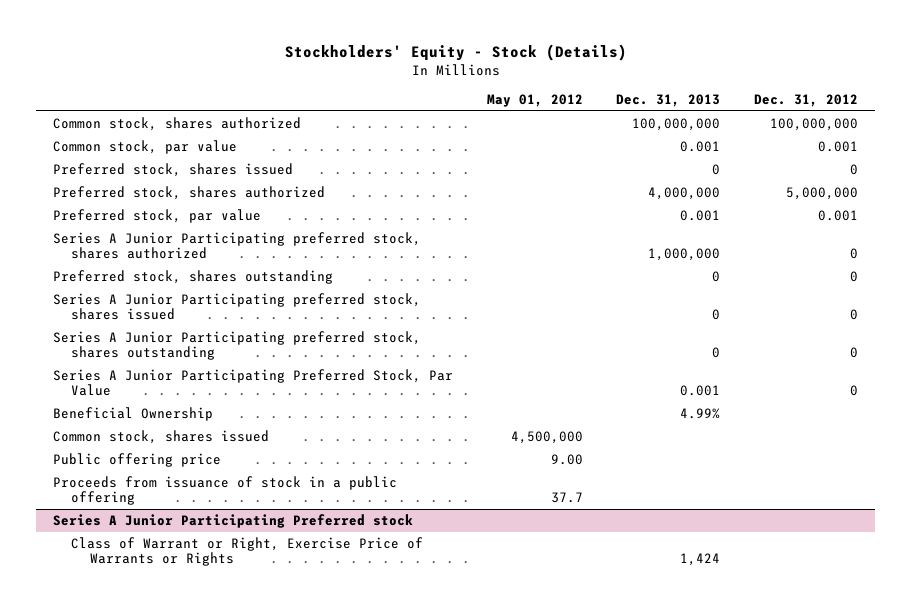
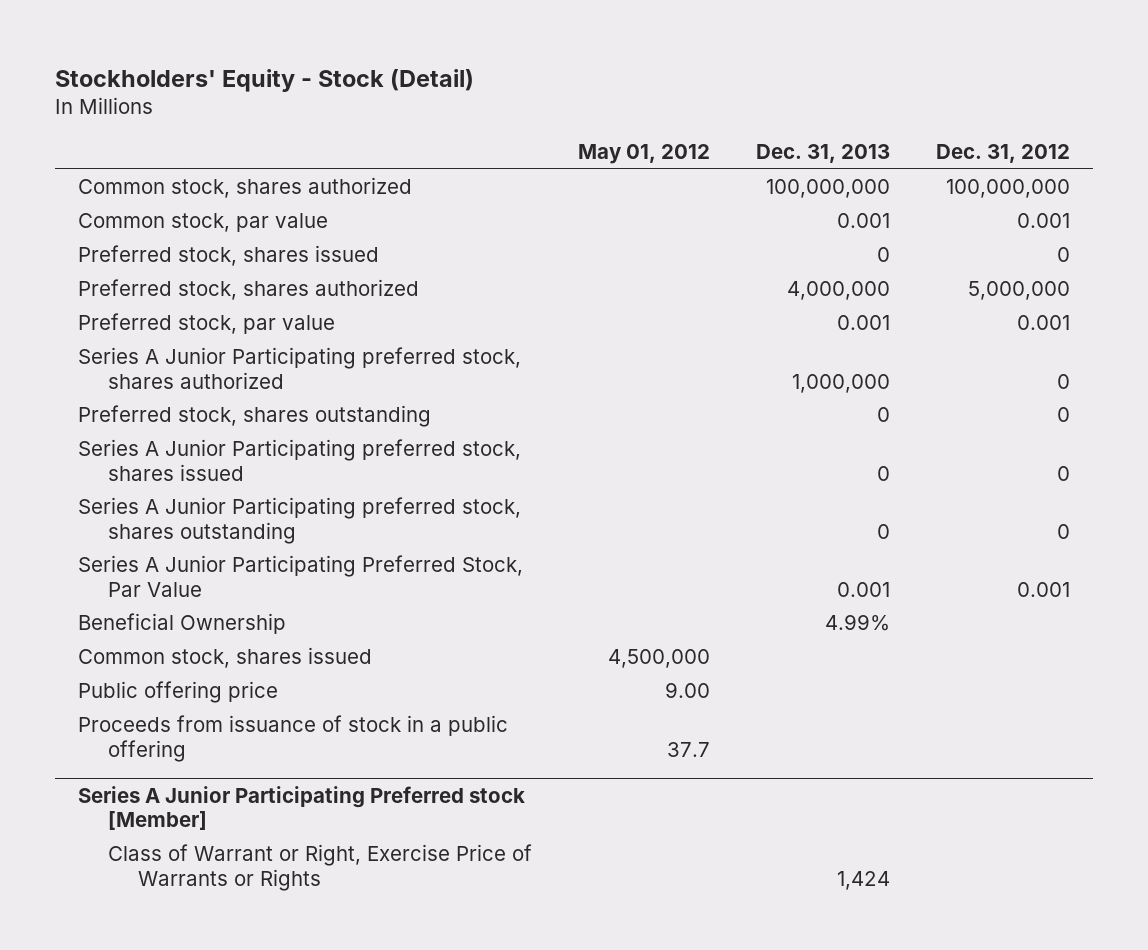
- Stockholders' Equity - Stock (Details)
+ Stockholders' Equity - Stock (Detail)
- Series A Junior Participating Preferred Stock, Par Value | | 0.001 | 0
+ Series A Junior Participating Preferred Stock, Par Value | | 0.001 | 0.001
- Series A Junior Participating Preferred stock
+ Series A Junior Participating Preferred stock [Member]

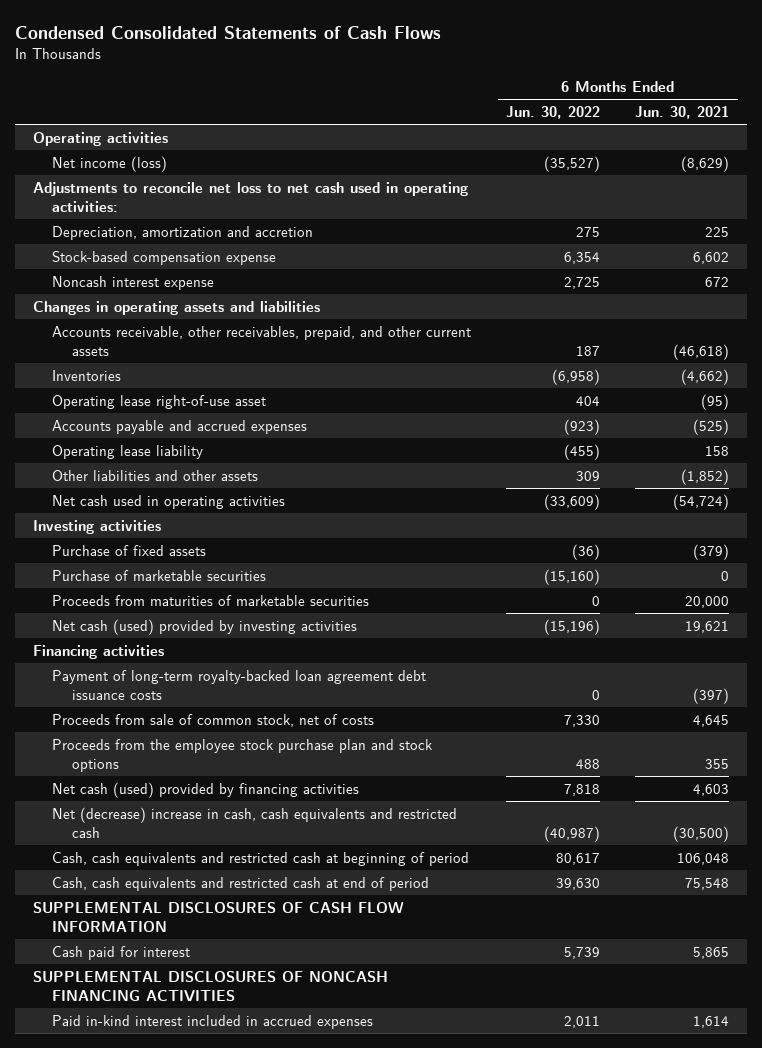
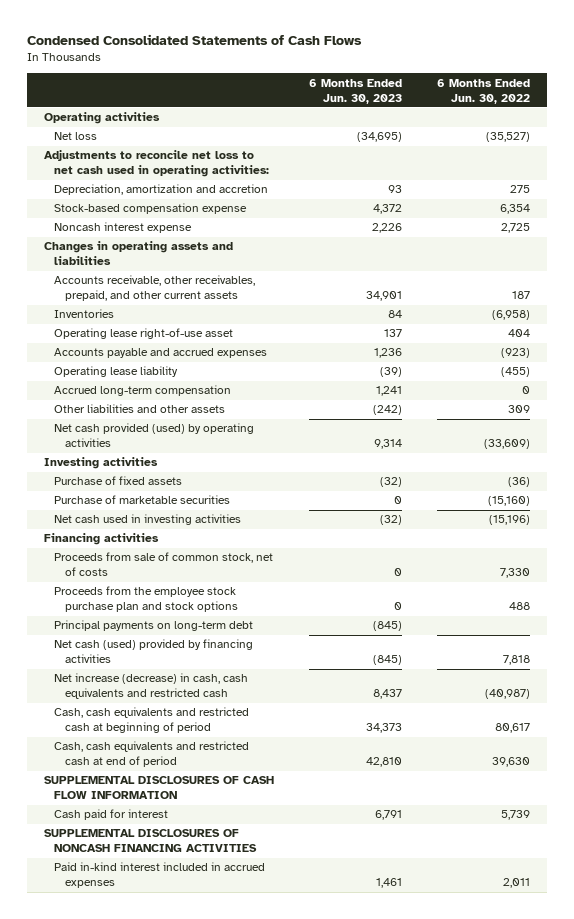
- | 6 Months Ended Jun. 30, 2022 | 6 Months Ended Jun. 30, 2021
+ | 6 Months Ended Jun. 30, 2023 | 6 Months Ended Jun. 30, 2022
- Net income (loss) | (35,527) | (8,629)
+ Net loss | (34,695) | (35,527)
+ Accrued long-term compensation | 1,241 | 0
- Net cash used in operating activities | (33,609) | (54,724)
+ Net cash provided (used) by operating activities | 9,314 | (33,609)
- Proceeds from maturities of marketable securities | 0 | 20,000
- Net cash (used) provided by investing activities | (15,196) | 19,621
+ Net cash used in investing activities | (32) | (15,196)
- Payment of long-term royalty-backed loan agreement debt issuance costs | 0 | (397)
+ Principal payments on long-term debt | (845) |
- Net (decrease) increase in cash, cash equivalents and restricted cash | (40,987) | (30,500)
+ Net increase (decrease) in cash, cash equivalents and restricted cash | 8,437 | (40,987)

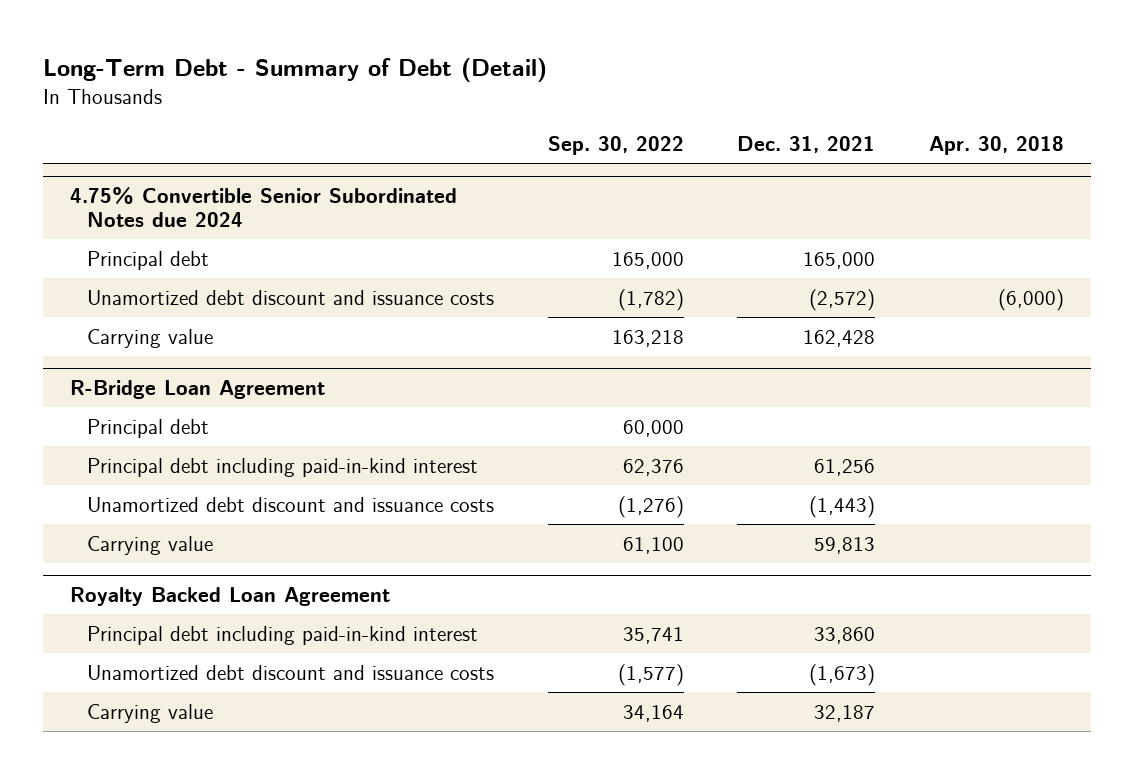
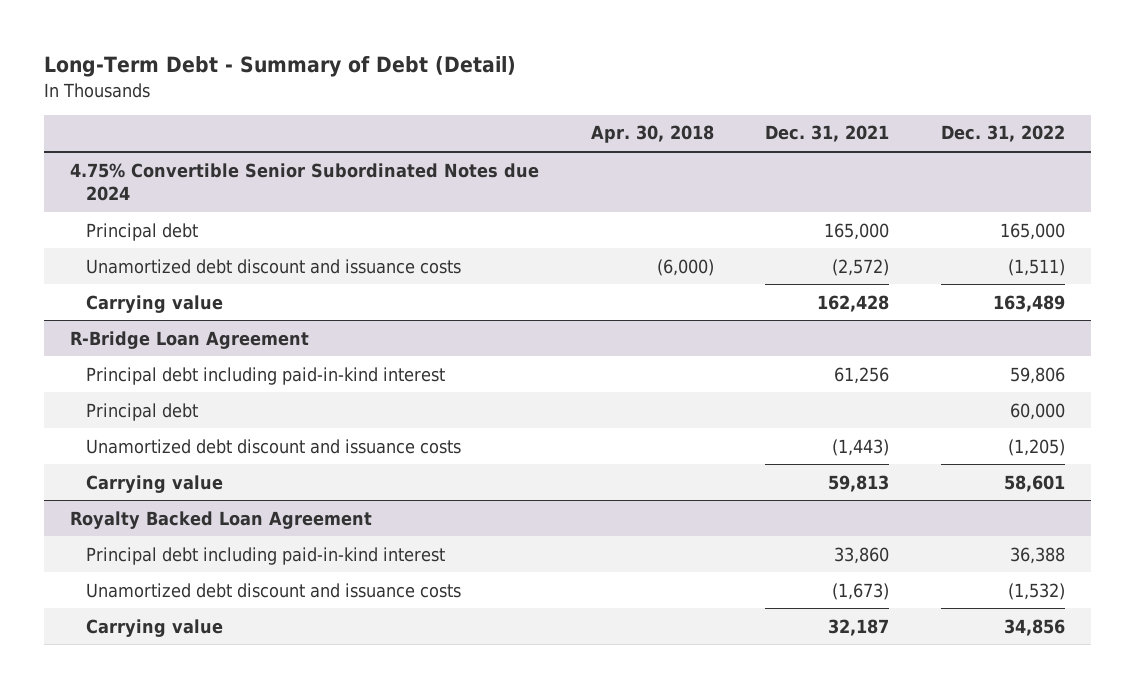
- | Sep. 30, 2022 | Dec. 31, 2021 | Apr. 30, 2018
+ | Apr. 30, 2018 | Dec. 31, 2021 | Dec. 31, 2022
@ R-Bridge Loan Agreement
moved down: Principal debt | | | 60,000

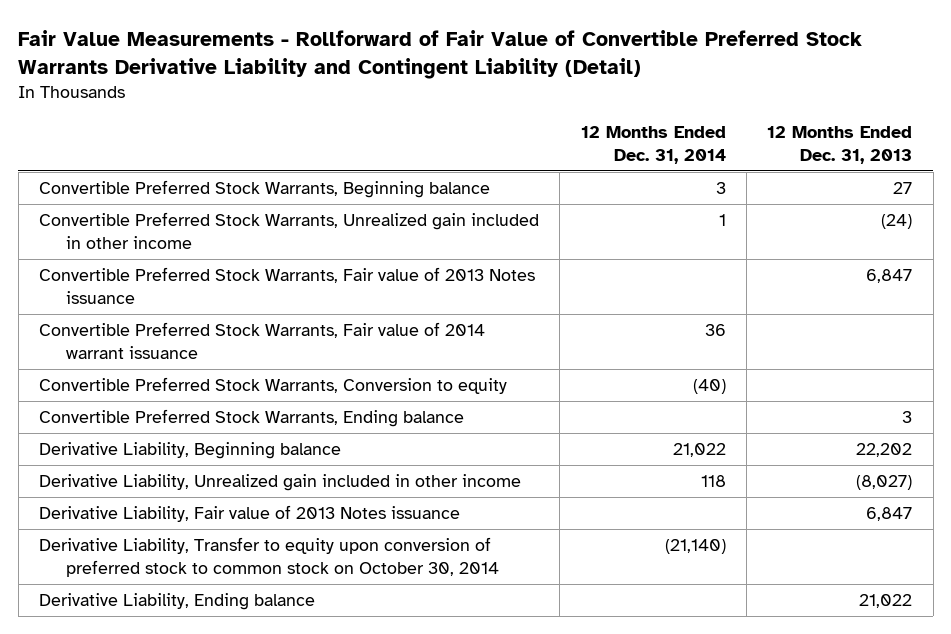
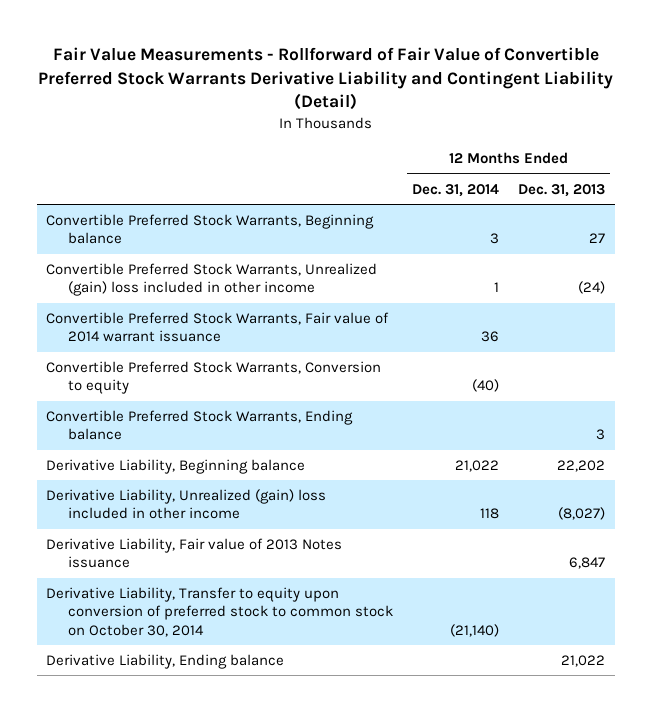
- Convertible Preferred Stock Warrants, Unrealized gain included in other income | 1 | (24)
- Convertible Preferred Stock Warrants, Fair value of 2013 Notes issuance | | 6,847
+ Convertible Preferred Stock Warrants, Unrealized (gain) loss included in other income | 1 | (24)
- Derivative Liability, Unrealized gain included in other income | 118 | (8,027)
+ Derivative Liability, Unrealized (gain) loss included in other income | 118 | (8,027)

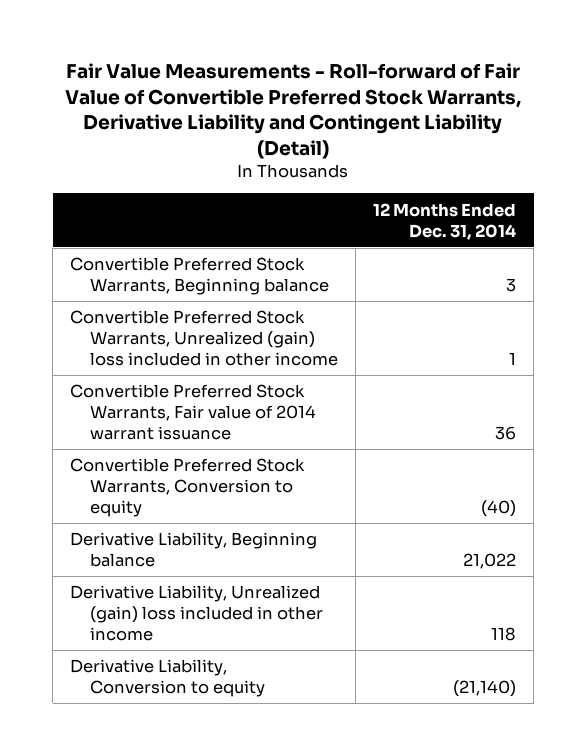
- Fair Value Measurements - Rollforward of Fair Value of Convertible Preferred Stock Warrants Derivative Liability and Contingent Liability (Detail)
+ Fair Value Measurements - Roll-forward of Fair Value of Convertible Preferred Stock Warrants, Derivative Liability and Contingent Liability (Detail)
- | 12 Months Ended Dec. 31, 2014 | 12 Months Ended Dec. 31, 2013
+ | 12 Months Ended Dec. 31, 2014
- Convertible Preferred Stock Warrants, Ending balance | | 3
- Derivative Liability, Fair value of 2013 Notes issuance | | 6,847
- Derivative Liability, Transfer to equity upon conversion of preferred stock to common stock on October 30, 2014 | (21,140) |
- Derivative Liability, Ending balance | | 21,022
+ Derivative Liability, Conversion to equity | (21,140)

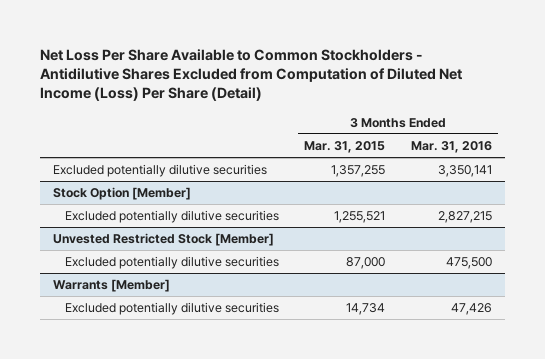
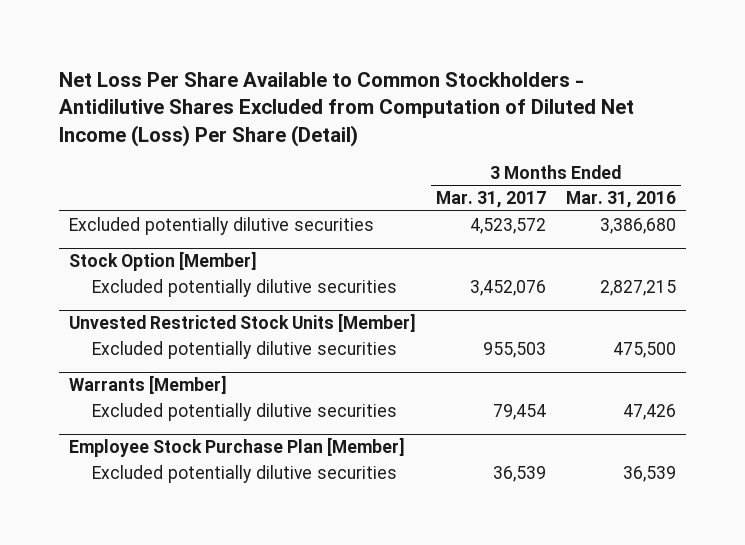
- | 3 Months Ended Mar. 31, 2015 | 3 Months Ended Mar. 31, 2016
+ | 3 Months Ended Mar. 31, 2017 | 3 Months Ended Mar. 31, 2016
- Excluded potentially dilutive securities | 1,357,255 | 3,350,141
+ Excluded potentially dilutive securities | 4,523,572 | 3,386,680
- Unvested Restricted Stock [Member]
+ Unvested Restricted Stock Units [Member]
+ Employee Stock Purchase Plan [Member]
+ Excluded potentially dilutive securities | 36,539 | 36,539

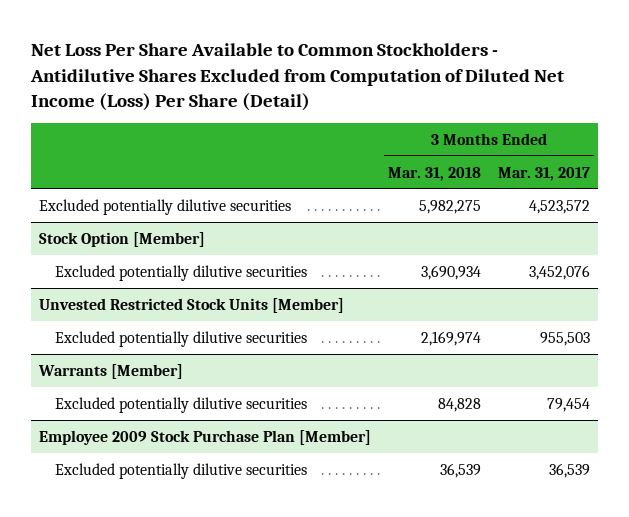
- | 3 Months Ended Mar. 31, 2017 | 3 Months Ended Mar. 31, 2016
+ | 3 Months Ended Mar. 31, 2018 | 3 Months Ended Mar. 31, 2017
- Employee Stock Purchase Plan [Member]
+ Employee 2009 Stock Purchase Plan [Member]

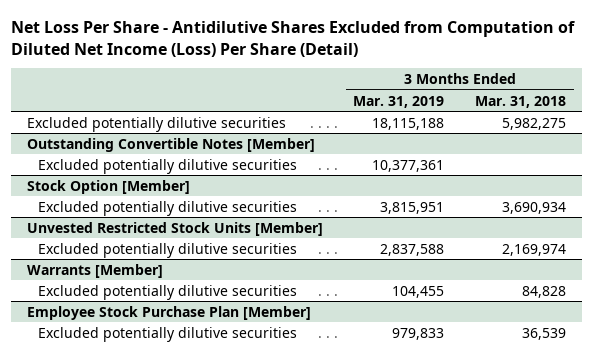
- Net Loss Per Share Available to Common Stockholders - Antidilutive Shares Excluded from Computation of Diluted Net Income (Loss) Per Share (Detail)
+ Net Loss Per Share - Antidilutive Shares Excluded from Computation of Diluted Net Income (Loss) Per Share (Detail)
- | 3 Months Ended Mar. 31, 2018 | 3 Months Ended Mar. 31, 2017
+ | 3 Months Ended Mar. 31, 2019 | 3 Months Ended Mar. 31, 2018
+ Outstanding Convertible Notes [Member]
+ Excluded potentially dilutive securities | 10,377,361 |
- Employee 2009 Stock Purchase Plan [Member]
+ Employee Stock Purchase Plan [Member]

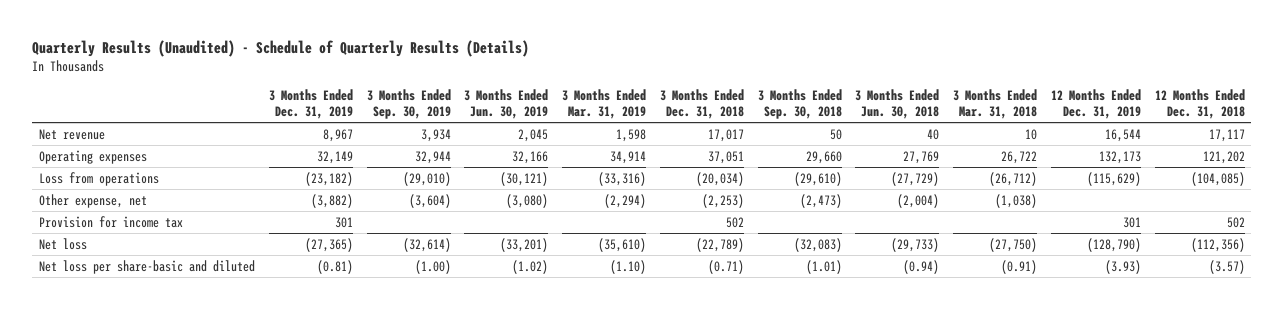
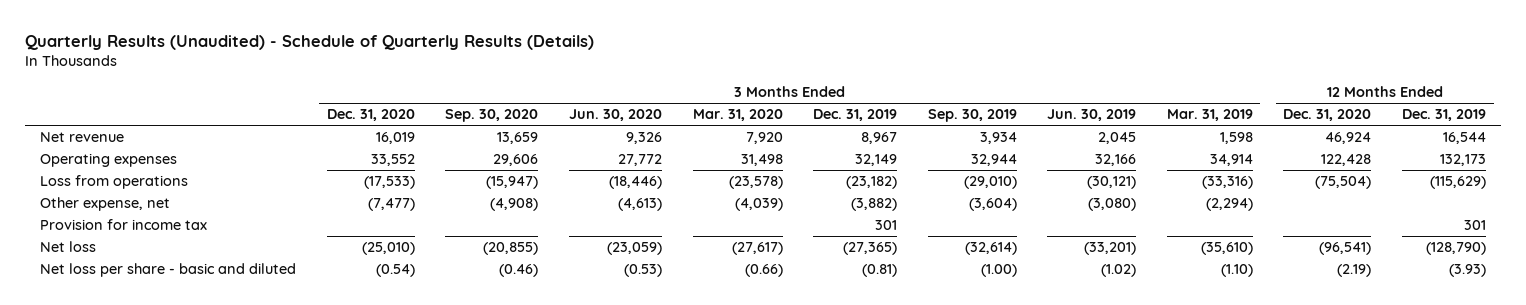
- | 3 Months Ended Dec. 31, 2019 | 3 Months Ended Sep. 30, 2019 | 3 Months Ended Jun. 30, 2019 | 3 Months Ended Mar. 31, 2019 | 3 Months Ended Dec. 31, 2018 | 3 Months Ended Sep. 30, 2018 | 3 Months Ended Jun. 30, 2018 | 3 Months Ended Mar. 31, 2018 | 12 Months Ended Dec. 31, 2019 | 12 Months Ended Dec. 31, 2018
+ | 3 Months Ended Dec. 31, 2020 | 3 Months Ended Sep. 30, 2020 | 3 Months Ended Jun. 30, 2020 | 3 Months Ended Mar. 31, 2020 | 3 Months Ended Dec. 31, 2019 | 3 Months Ended Sep. 30, 2019 | 3 Months Ended Jun. 30, 2019 | 3 Months Ended Mar. 31, 2019 | 12 Months Ended Dec. 31, 2020 | 12 Months Ended Dec. 31, 2019
- Net loss per share-basic and diluted | (0.81) | (1.00) | (1.02) | (1.10) | (0.71) | (1.01) | (0.94) | (0.91) | (3.93) | (3.57)
+ Net loss per share - basic and diluted | (0.54) | (0.46) | (0.53) | (0.66) | (0.81) | (1.00) | (1.02) | (1.10) | (2.19) | (3.93)

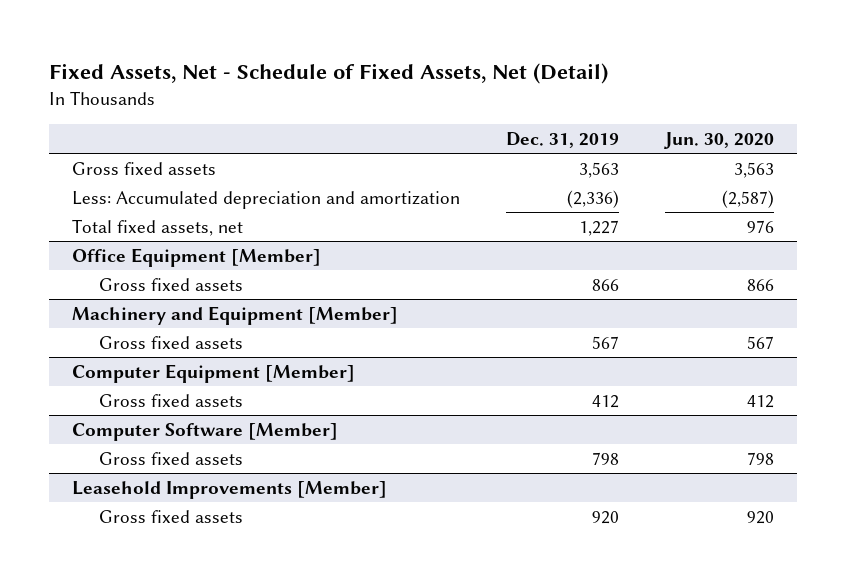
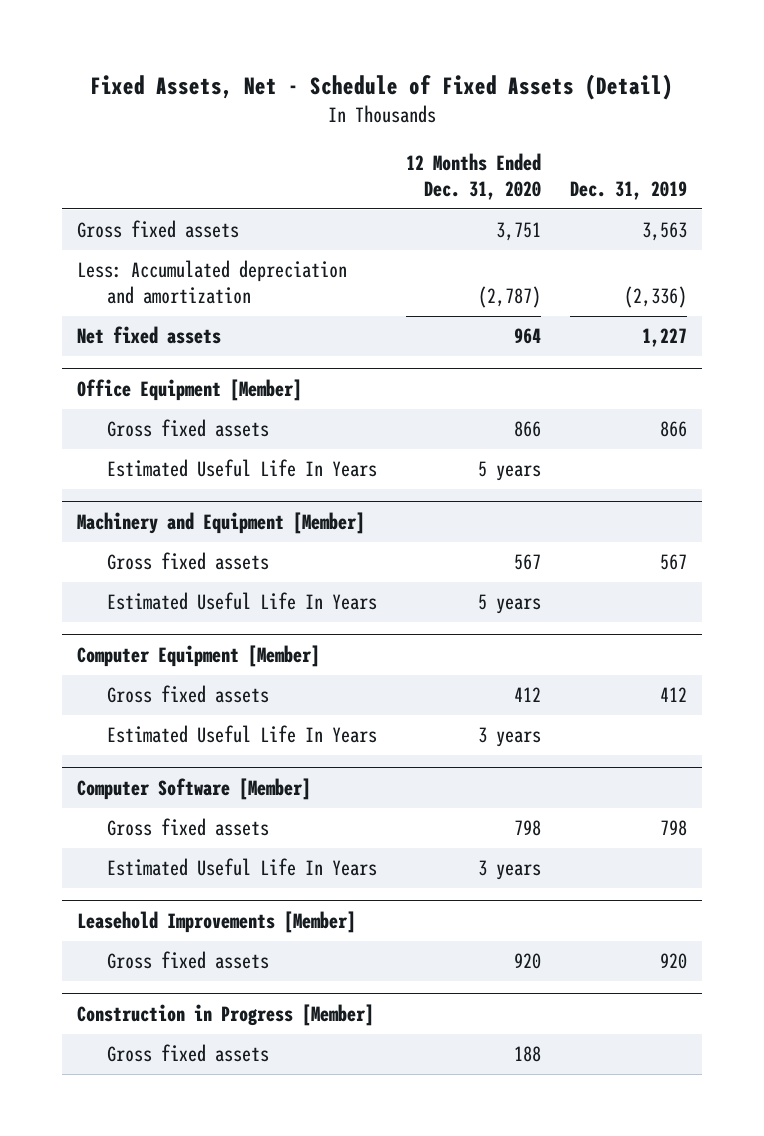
- Fixed Assets, Net - Schedule of Fixed Assets, Net (Detail)
+ Fixed Assets, Net - Schedule of Fixed Assets (Detail)
- | Dec. 31, 2019 | Jun. 30, 2020
+ | 12 Months Ended Dec. 31, 2020 | Dec. 31, 2019
- Total fixed assets, net | 1,227 | 976
+ Net fixed assets | 964 | 1,227
@ Office Equipment [Member]
+ Estimated Useful Life In Years | 5 years |
@ Machinery and Equipment [Member]
+ Estimated Useful Life In Years | 5 years |
@ Computer Equipment [Member]
+ Estimated Useful Life In Years | 3 years |
@ Computer Software [Member]
+ Estimated Useful Life In Years | 3 years |
+ Construction in Progress [Member]
+ Gross fixed assets | 188 |

